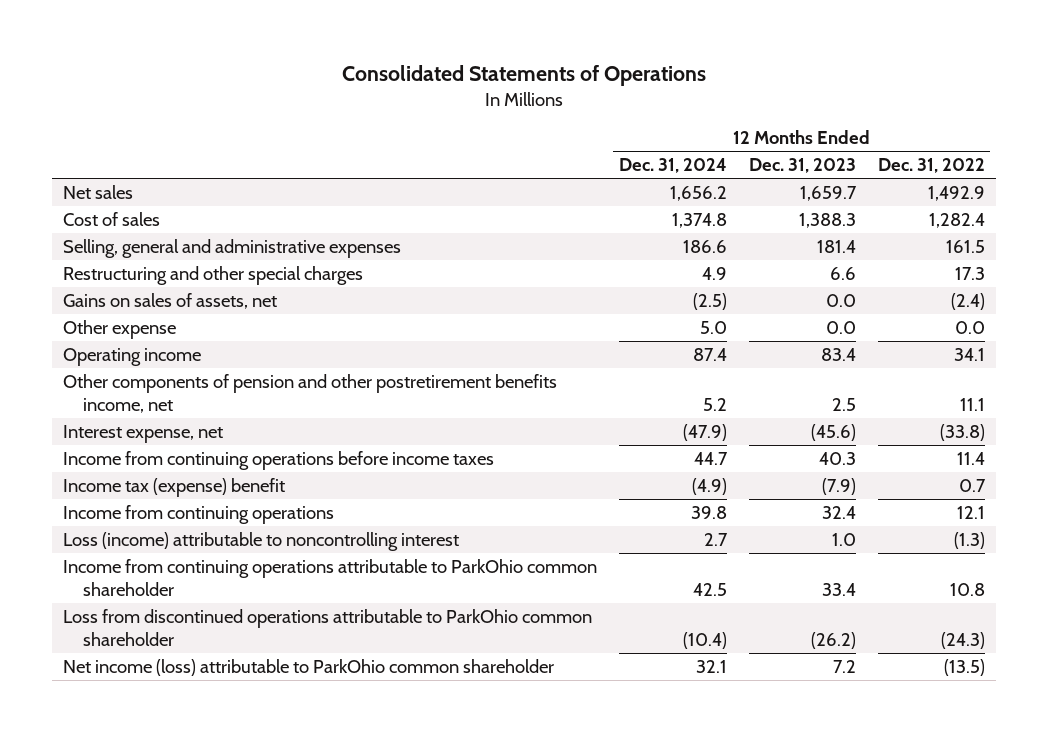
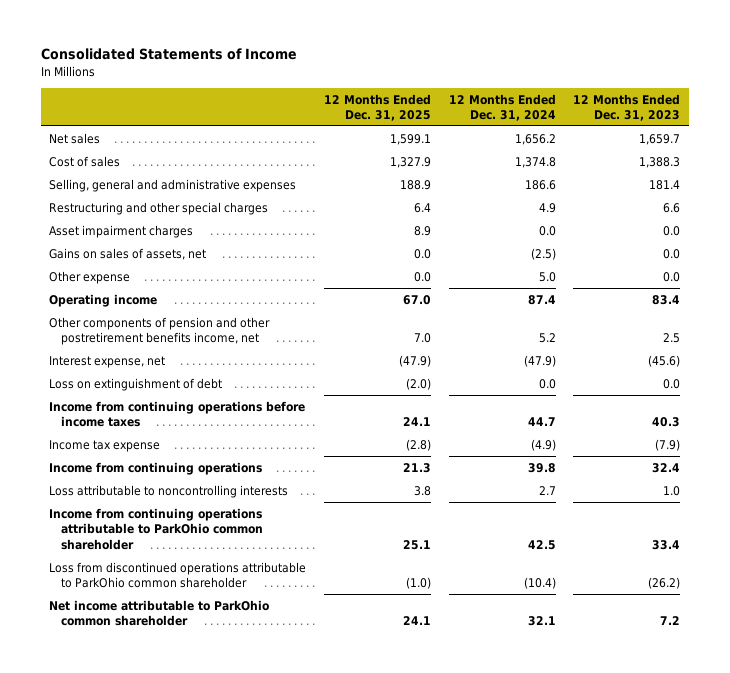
- Consolidated Statements of Operations
+ Consolidated Statements of Income
- | 12 Months Ended Dec. 31, 2024 | 12 Months Ended Dec. 31, 2023 | 12 Months Ended Dec. 31, 2022
+ | 12 Months Ended Dec. 31, 2025 | 12 Months Ended Dec. 31, 2024 | 12 Months Ended Dec. 31, 2023
+ Asset impairment charges | 8.9 | 0.0 | 0.0
+ Loss on extinguishment of debt | (2.0) | 0.0 | 0.0
- Income tax (expense) benefit | (4.9) | (7.9) | 0.7
+ Income tax expense | (2.8) | (4.9) | (7.9)
- Loss (income) attributable to noncontrolling interest | 2.7 | 1.0 | (1.3)
+ Loss attributable to noncontrolling interests | 3.8 | 2.7 | 1.0
- Net income (loss) attributable to ParkOhio common shareholder | 32.1 | 7.2 | (13.5)
+ Net income attributable to ParkOhio common shareholder | 24.1 | 32.1 | 7.2

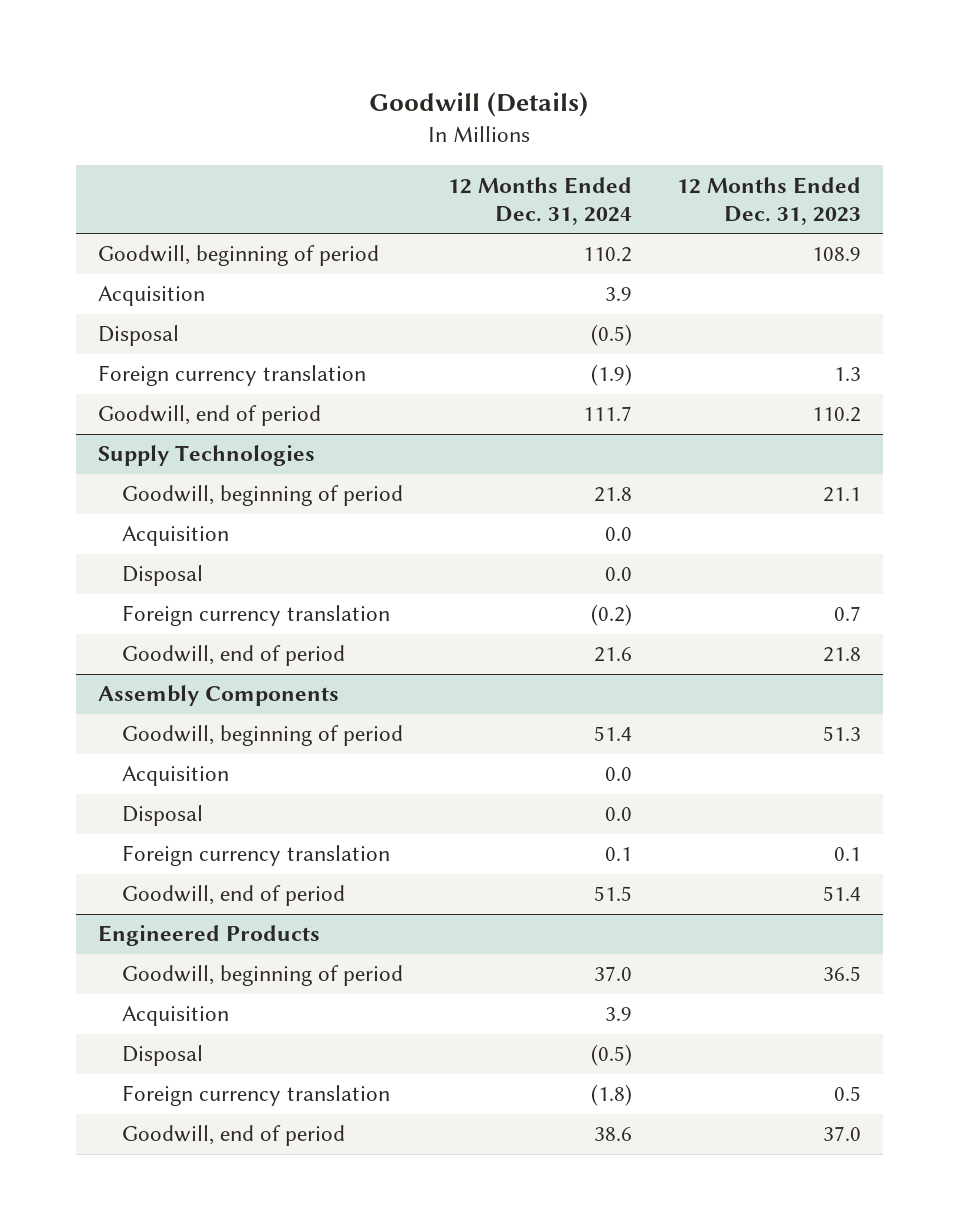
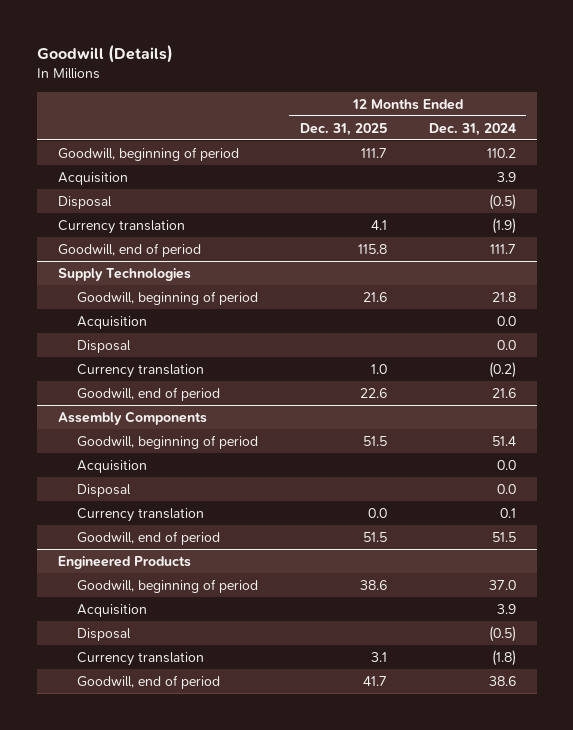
- | 12 Months Ended Dec. 31, 2024 | 12 Months Ended Dec. 31, 2023
+ | 12 Months Ended Dec. 31, 2025 | 12 Months Ended Dec. 31, 2024
- Foreign currency translation | (1.9) | 1.3
+ Currency translation | 4.1 | (1.9)
@ Supply Technologies
- Foreign currency translation | (0.2) | 0.7
+ Currency translation | 1.0 | (0.2)
@ Assembly Components
- Foreign currency translation | 0.1 | 0.1
+ Currency translation | 0.0 | 0.1
@ Engineered Products
- Foreign currency translation | (1.8) | 0.5
+ Currency translation | 3.1 | (1.8)

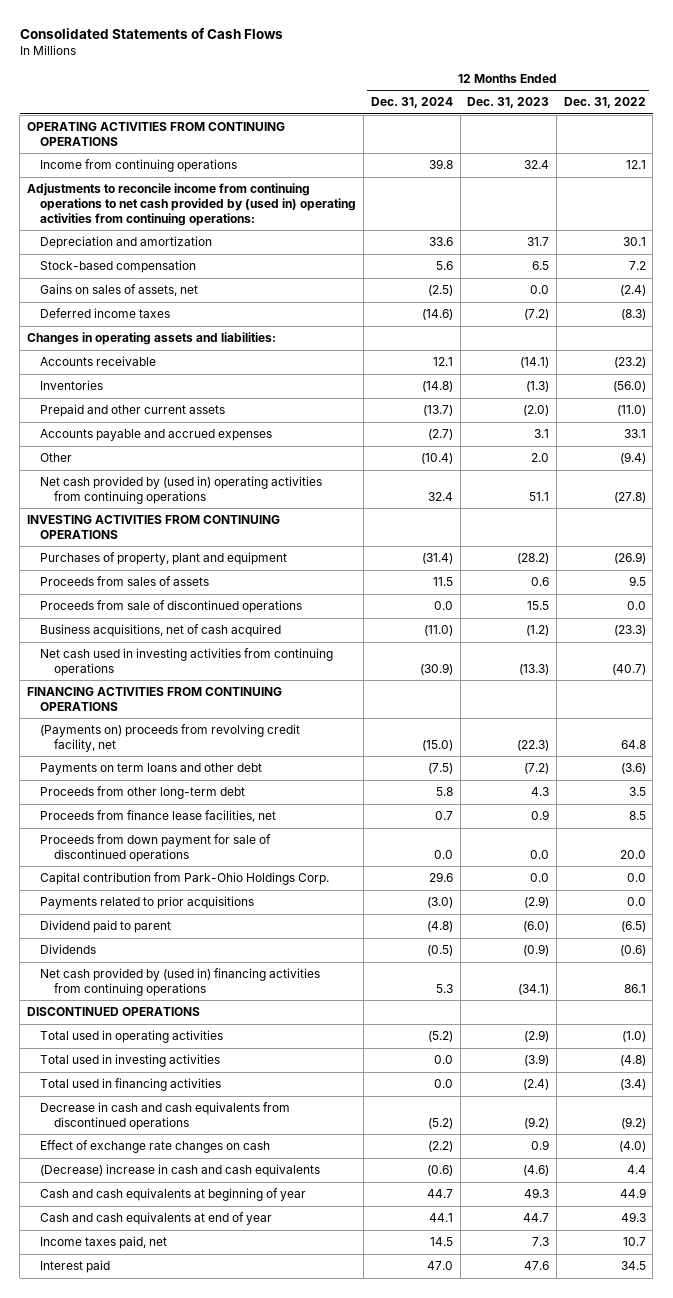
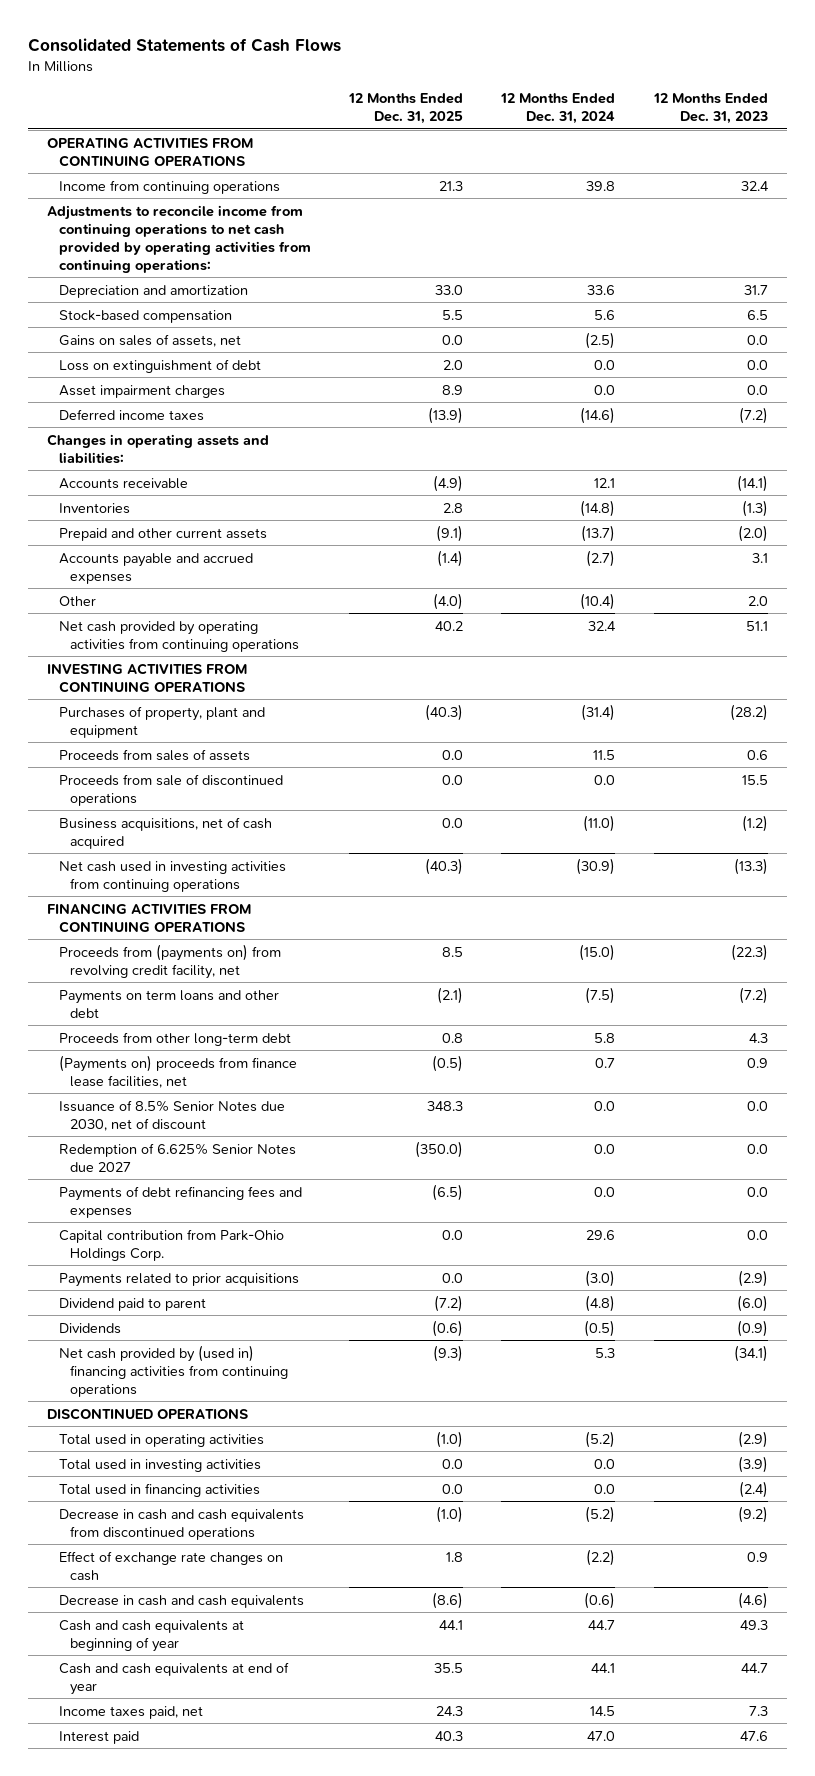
- | 12 Months Ended Dec. 31, 2024 | 12 Months Ended Dec. 31, 2023 | 12 Months Ended Dec. 31, 2022
+ | 12 Months Ended Dec. 31, 2025 | 12 Months Ended Dec. 31, 2024 | 12 Months Ended Dec. 31, 2023
- Adjustments to reconcile income from continuing operations to net cash provided by (used in) operating activities from continuing operations:
+ Adjustments to reconcile income from continuing operations to net cash provided by operating activities from continuing operations:
+ Loss on extinguishment of debt | 2.0 | 0.0 | 0.0
+ Asset impairment charges | 8.9 | 0.0 | 0.0
- Net cash provided by (used in) operating activities from continuing operations | 32.4 | 51.1 | (27.8)
+ Net cash provided by operating activities from continuing operations | 40.2 | 32.4 | 51.1
- (Payments on) proceeds from revolving credit facility, net | (15.0) | (22.3) | 64.8
+ Proceeds from (payments on) from revolving credit facility, net | 8.5 | (15.0) | (22.3)
- Proceeds from finance lease facilities, net | 0.7 | 0.9 | 8.5
- Proceeds from down payment for sale of discontinued operations | 0.0 | 0.0 | 20.0
+ (Payments on) proceeds from finance lease facilities, net | (0.5) | 0.7 | 0.9
+ Issuance of 8.5% Senior Notes due 2030, net of discount | 348.3 | 0.0 | 0.0
+ Redemption of 6.625% Senior Notes due 2027 | (350.0) | 0.0 | 0.0
+ Payments of debt refinancing fees and expenses | (6.5) | 0.0 | 0.0
- (Decrease) increase in cash and cash equivalents | (0.6) | (4.6) | 4.4
+ Decrease in cash and cash equivalents | (8.6) | (0.6) | (4.6)

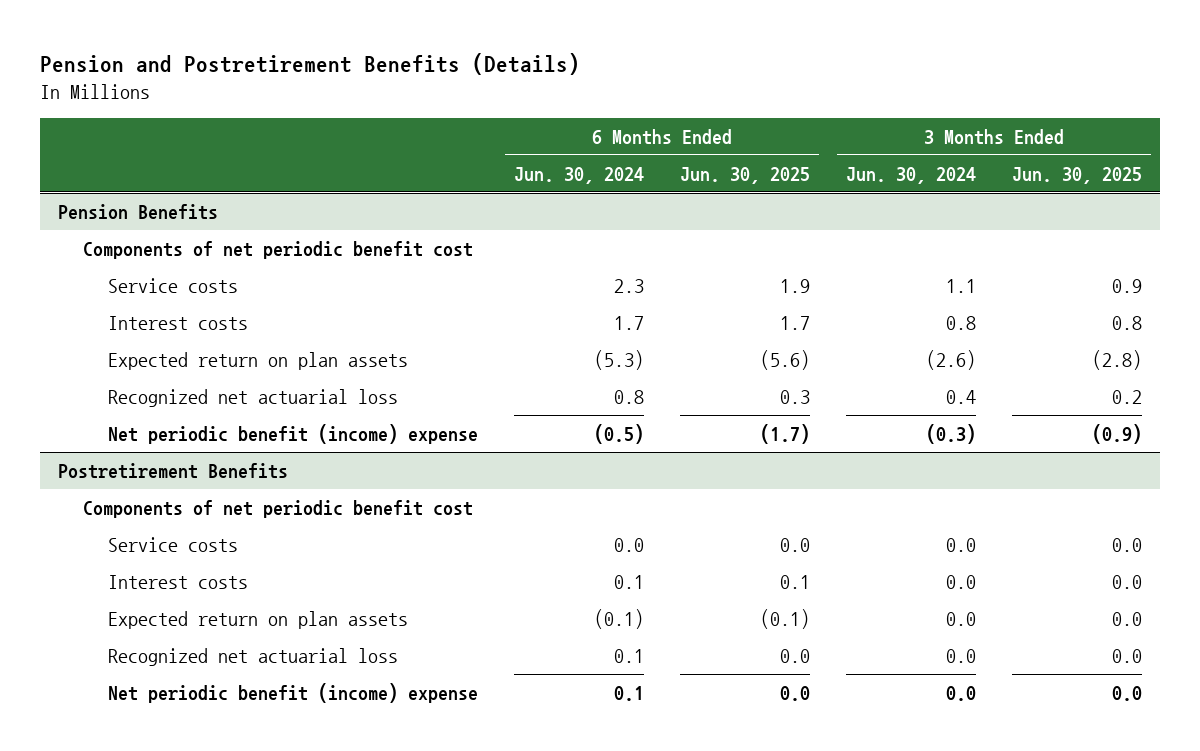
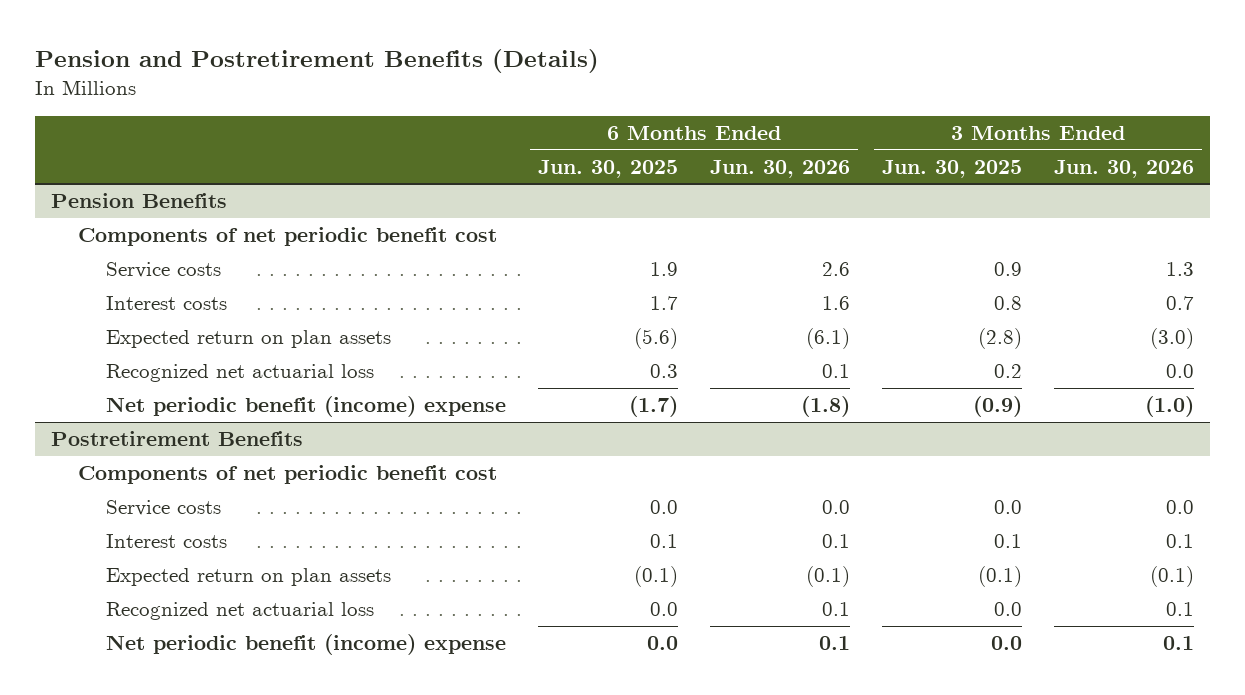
- | 6 Months Ended Jun. 30, 2024 | 6 Months Ended Jun. 30, 2025 | 3 Months Ended Jun. 30, 2024 | 3 Months Ended Jun. 30, 2025
+ | 6 Months Ended Jun. 30, 2025 | 6 Months Ended Jun. 30, 2026 | 3 Months Ended Jun. 30, 2025 | 3 Months Ended Jun. 30, 2026
@ Postretirement Benefits
- Interest costs | 0.1 | 0.1 | 0.0 | 0.0
- Expected return on plan assets | (0.1) | (0.1) | 0.0 | 0.0
+ Interest costs | 0.1 | 0.1 | 0.1 | 0.1
+ Expected return on plan assets | (0.1) | (0.1) | (0.1) | (0.1)

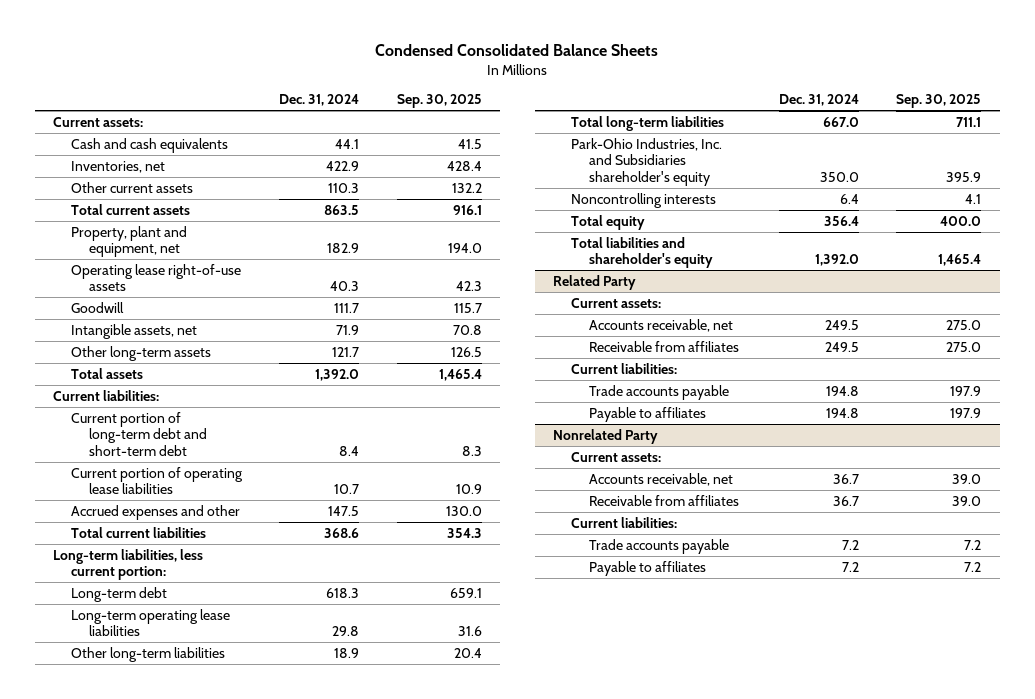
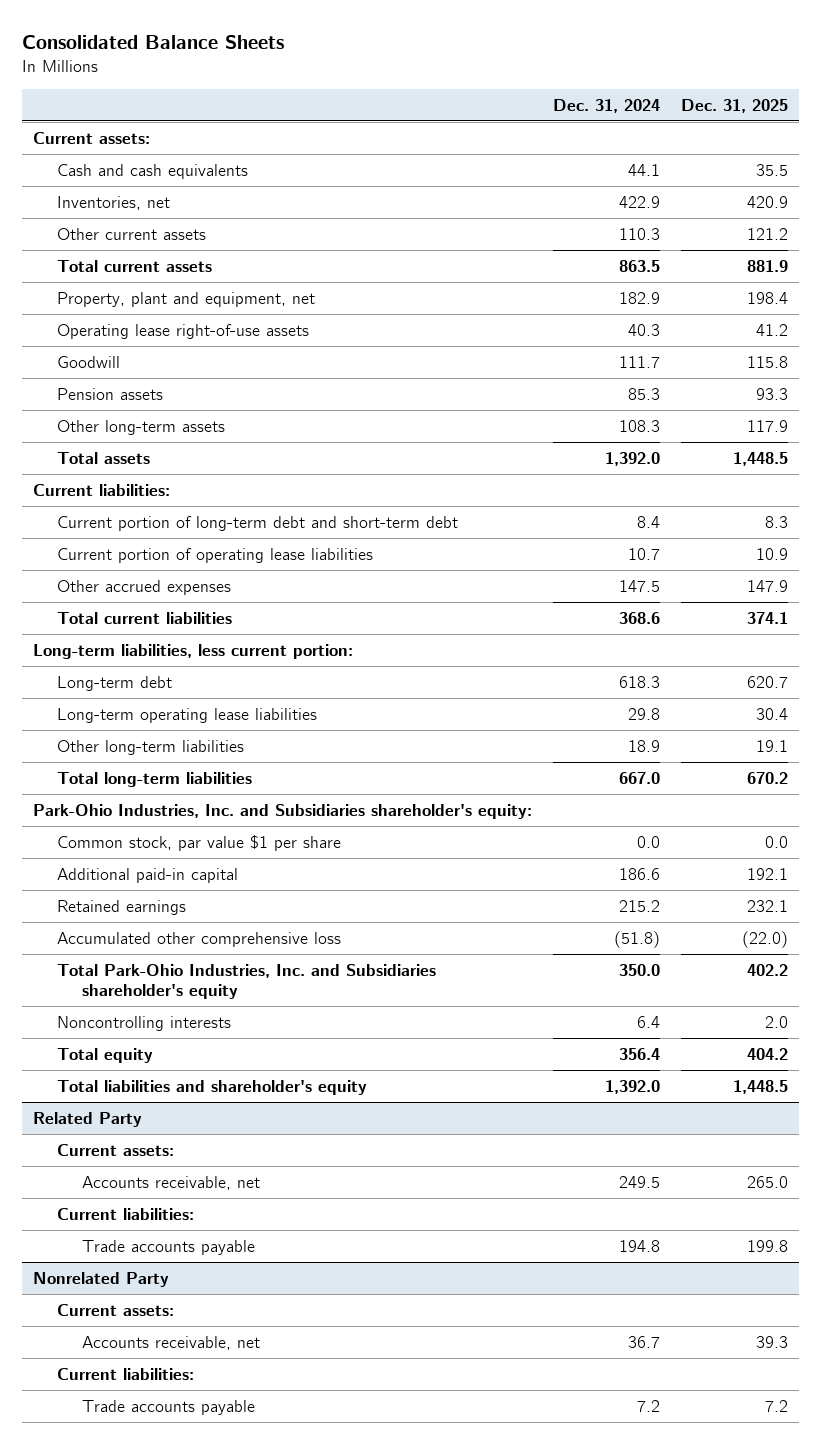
- Condensed Consolidated Balance Sheets
+ Consolidated Balance Sheets
- | Dec. 31, 2024 | Sep. 30, 2025
+ | Dec. 31, 2024 | Dec. 31, 2025
- Intangible assets, net | 71.9 | 70.8
- Other long-term assets | 121.7 | 126.5
+ Pension assets | 85.3 | 93.3
+ Other long-term assets | 108.3 | 117.9
- Accrued expenses and other | 147.5 | 130.0
+ Other accrued expenses | 147.5 | 147.9
- Park-Ohio Industries, Inc. and Subsidiaries shareholder's equity | 350.0 | 395.9
+ Park-Ohio Industries, Inc. and Subsidiaries shareholder's equity:
+ Common stock, par value $1 per share | 0.0 | 0.0
+ Additional paid-in capital | 186.6 | 192.1
+ Retained earnings | 215.2 | 232.1
+ Accumulated other comprehensive loss | (51.8) | (22.0)
+ Total Park-Ohio Industries, Inc. and Subsidiaries shareholder's equity | 350.0 | 402.2
@ Related Party
- Receivable from affiliates | 249.5 | 275.0
- Payable to affiliates | 194.8 | 197.9
@ Nonrelated Party
- Receivable from affiliates | 36.7 | 39.0
- Payable to affiliates | 7.2 | 7.2

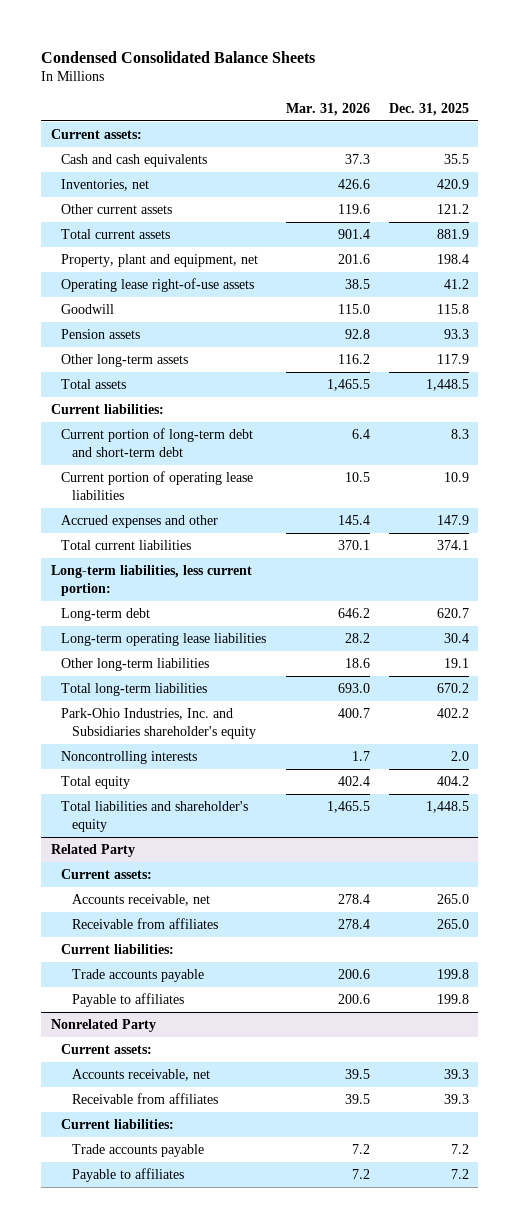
- Consolidated Balance Sheets
+ Condensed Consolidated Balance Sheets
- | Dec. 31, 2024 | Dec. 31, 2025
+ | Mar. 31, 2026 | Dec. 31, 2025
- Other accrued expenses | 147.5 | 147.9
+ Accrued expenses and other | 145.4 | 147.9
- Park-Ohio Industries, Inc. and Subsidiaries shareholder's equity:
- Common stock, par value $1 per share | 0.0 | 0.0
- Additional paid-in capital | 186.6 | 192.1
- Retained earnings | 215.2 | 232.1
- Accumulated other comprehensive loss | (51.8) | (22.0)
- Total Park-Ohio Industries, Inc. and Subsidiaries shareholder's equity | 350.0 | 402.2
+ Park-Ohio Industries, Inc. and Subsidiaries shareholder's equity | 400.7 | 402.2
@ Related Party
+ Receivable from affiliates | 278.4 | 265.0
+ Payable to affiliates | 200.6 | 199.8
@ Nonrelated Party
+ Receivable from affiliates | 39.5 | 39.3
+ Payable to affiliates | 7.2 | 7.2

